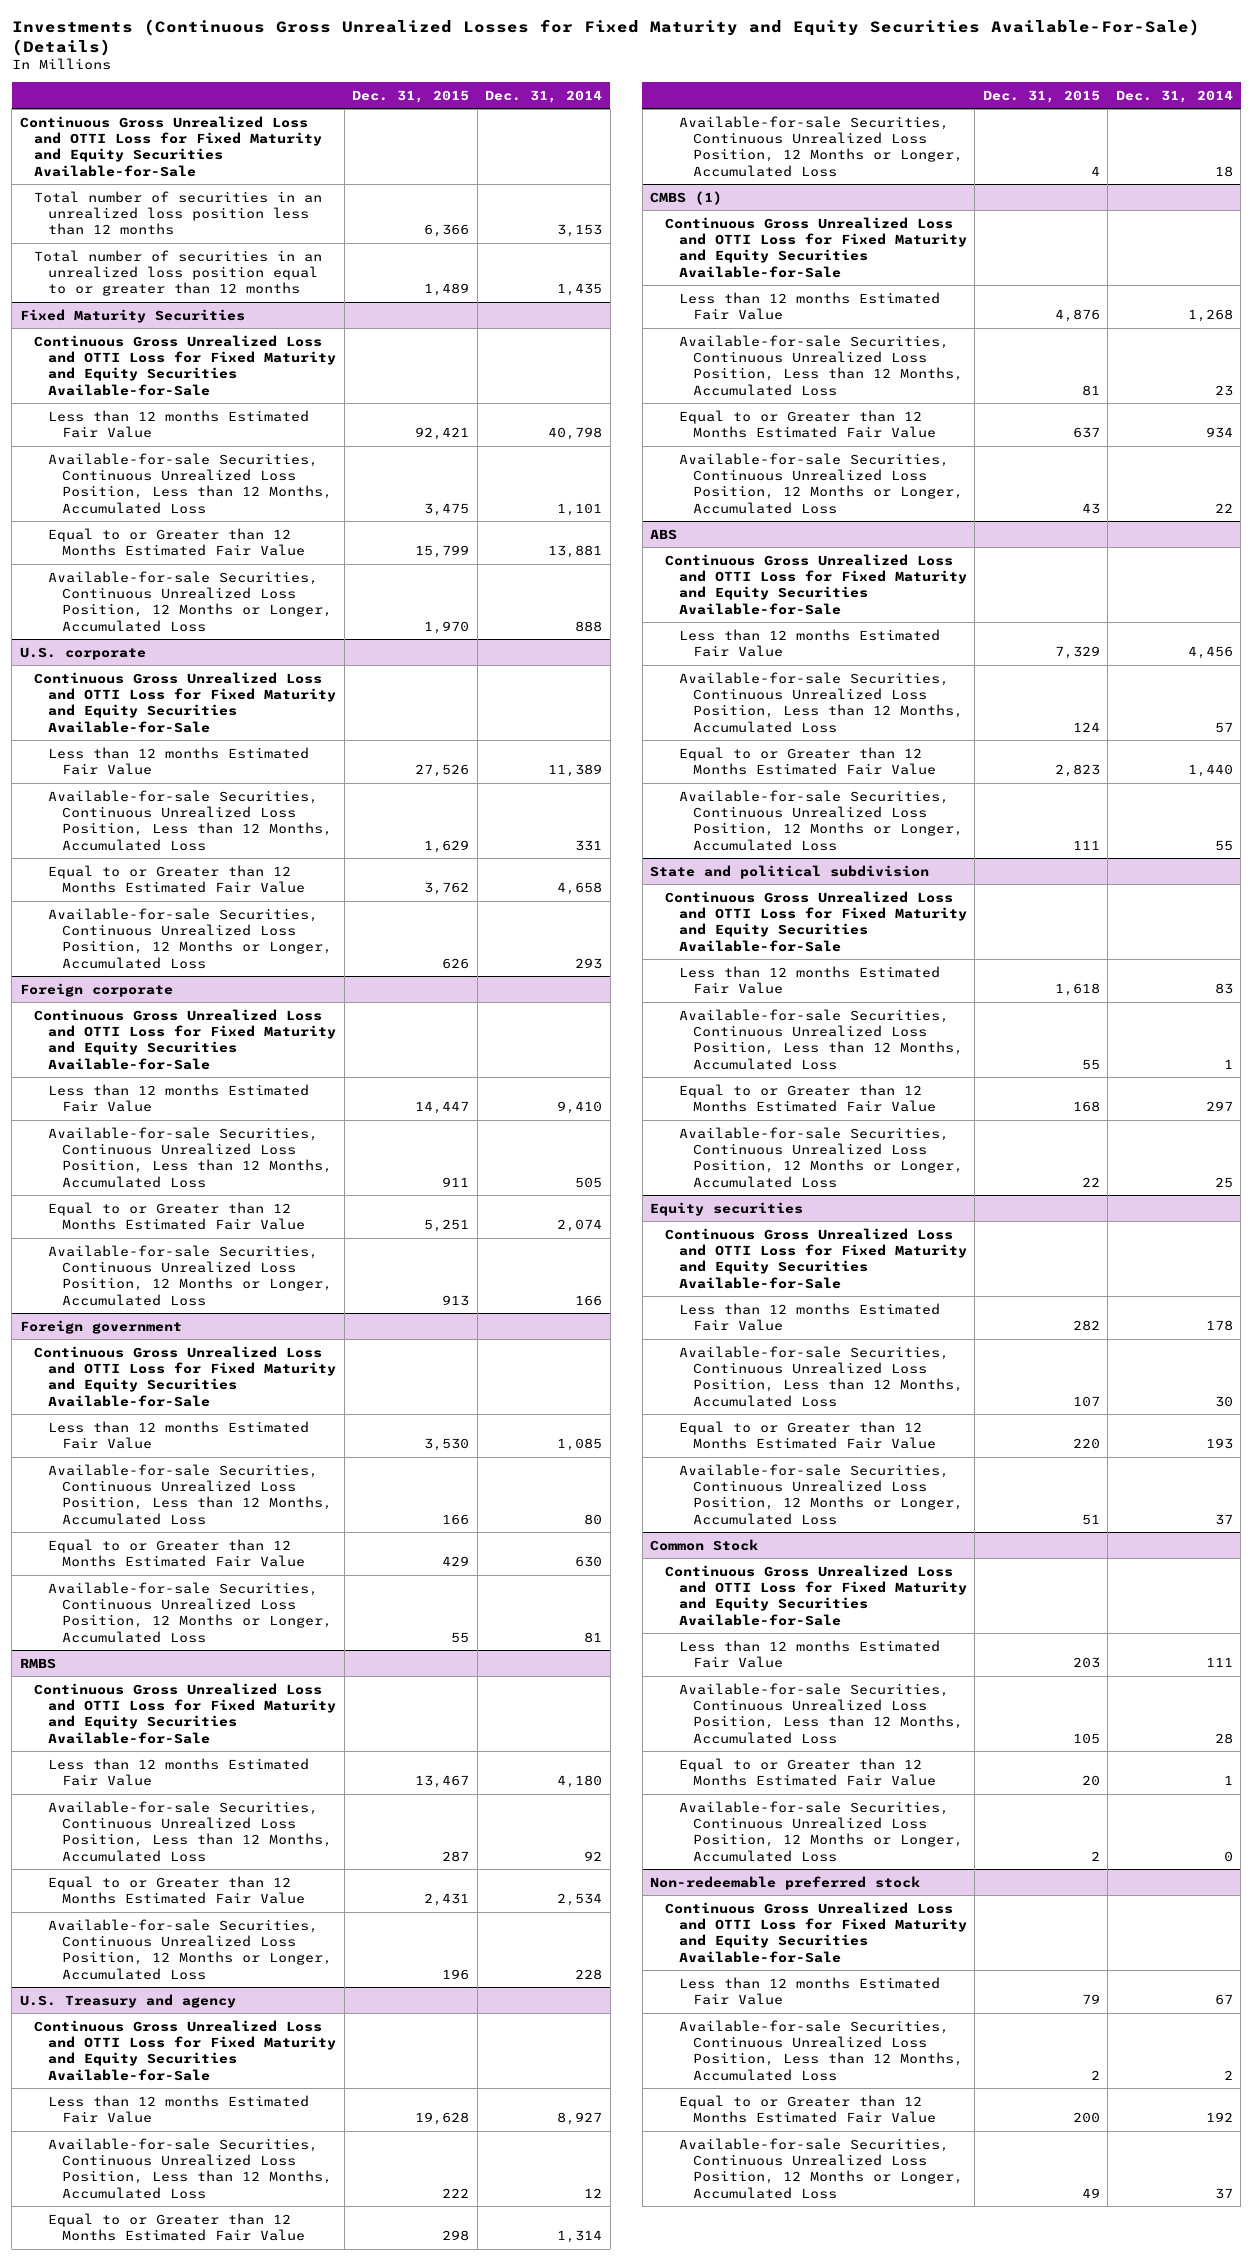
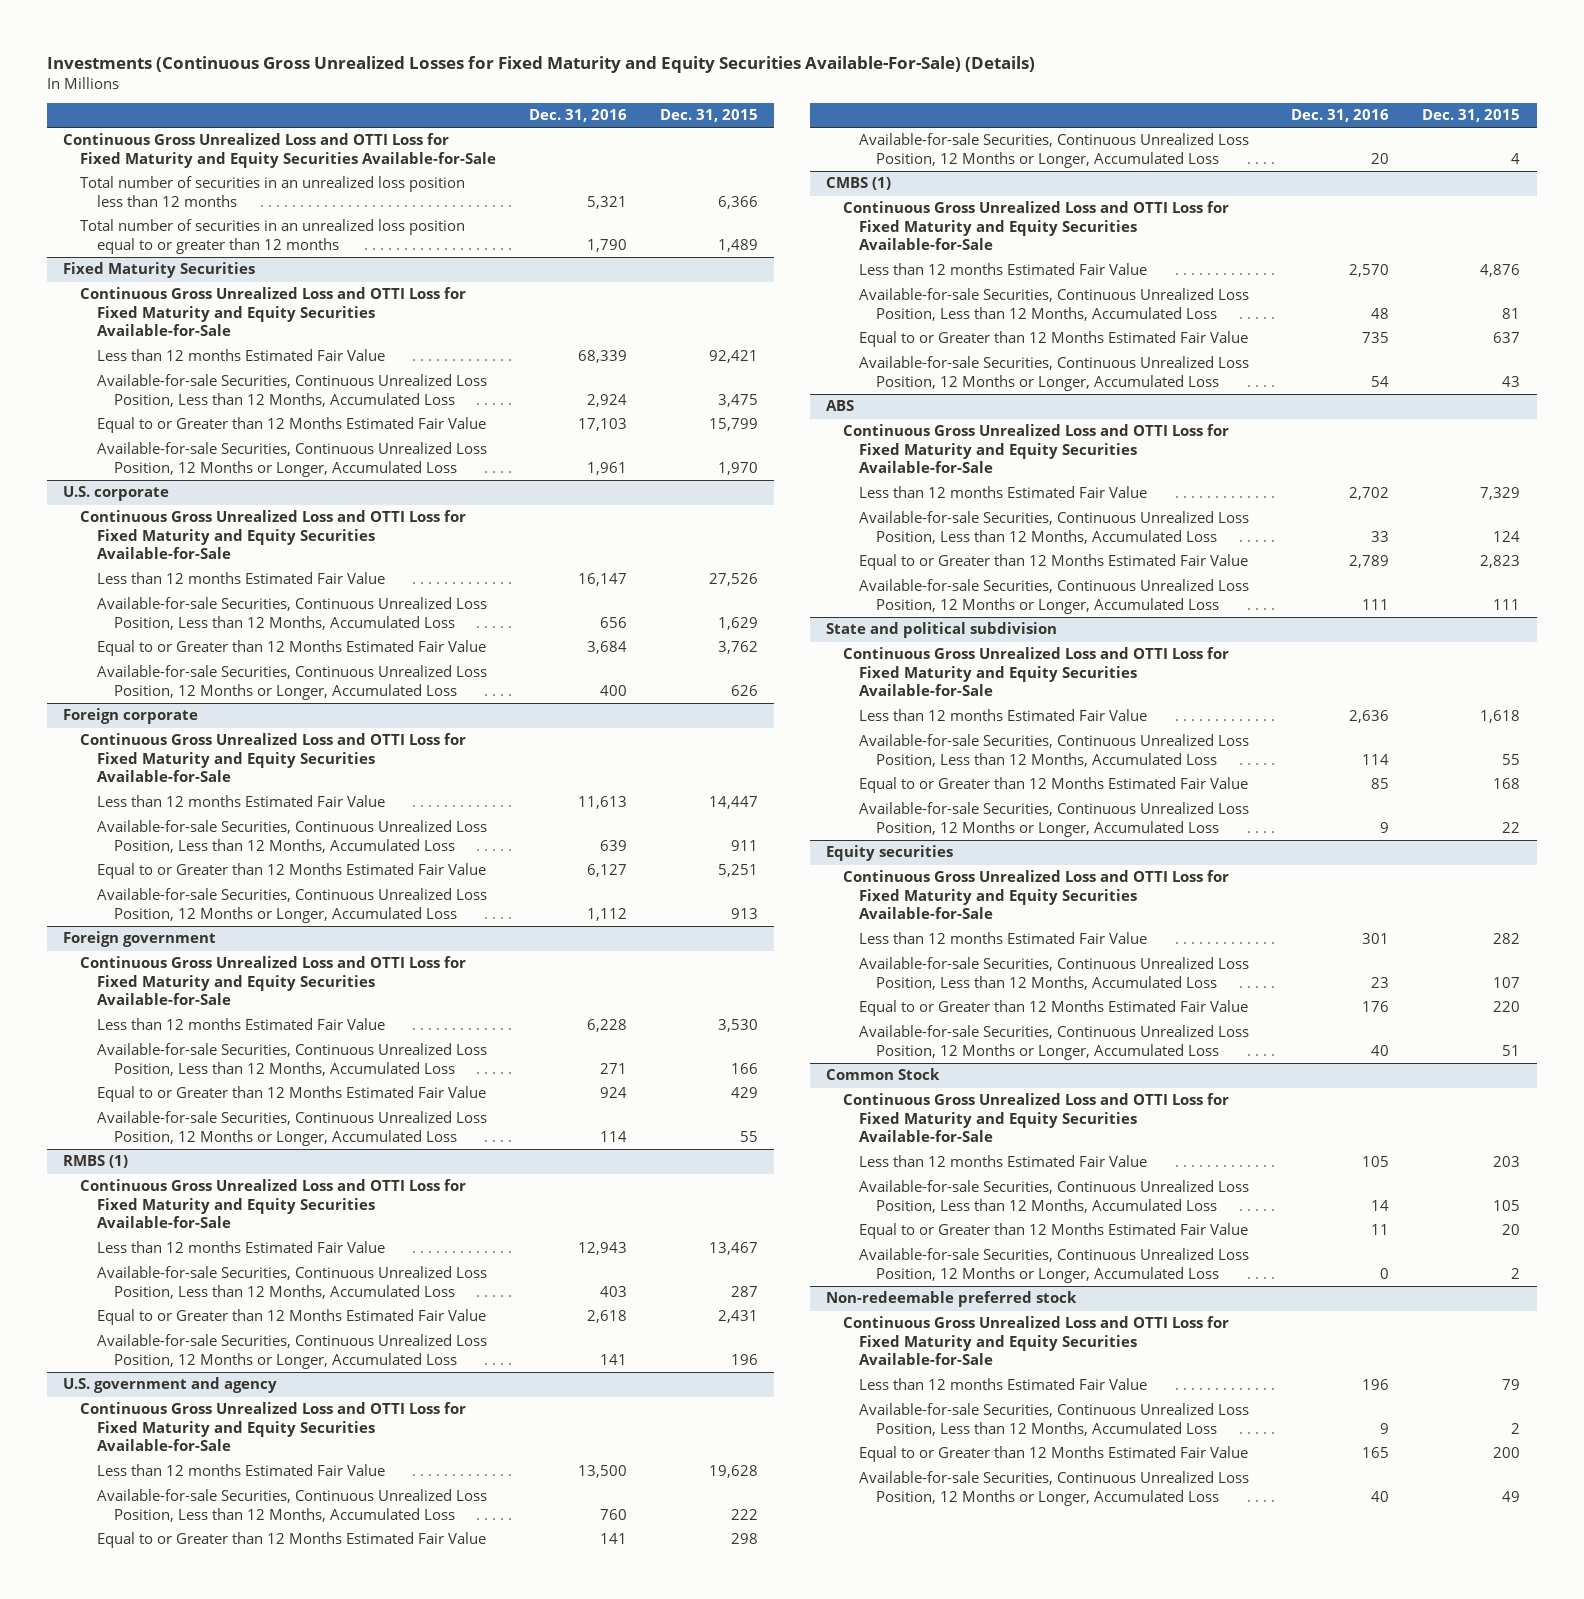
- | Dec. 31, 2015 | Dec. 31, 2014
+ | Dec. 31, 2016 | Dec. 31, 2015
- RMBS
+ RMBS (1)
- U.S. Treasury and agency
+ U.S. government and agency

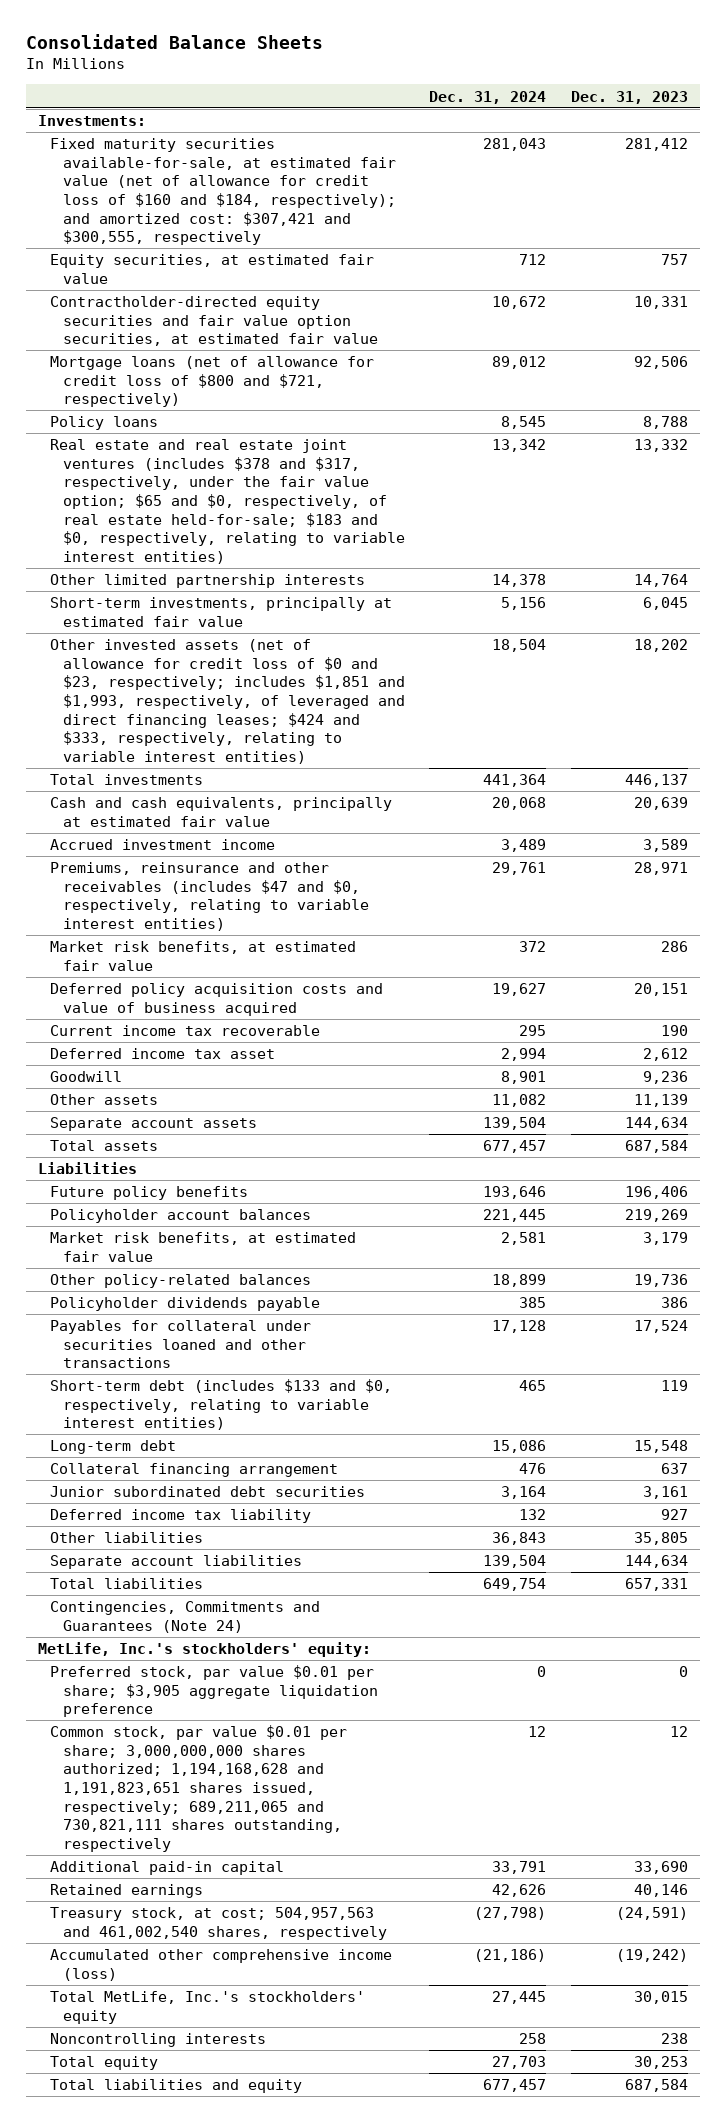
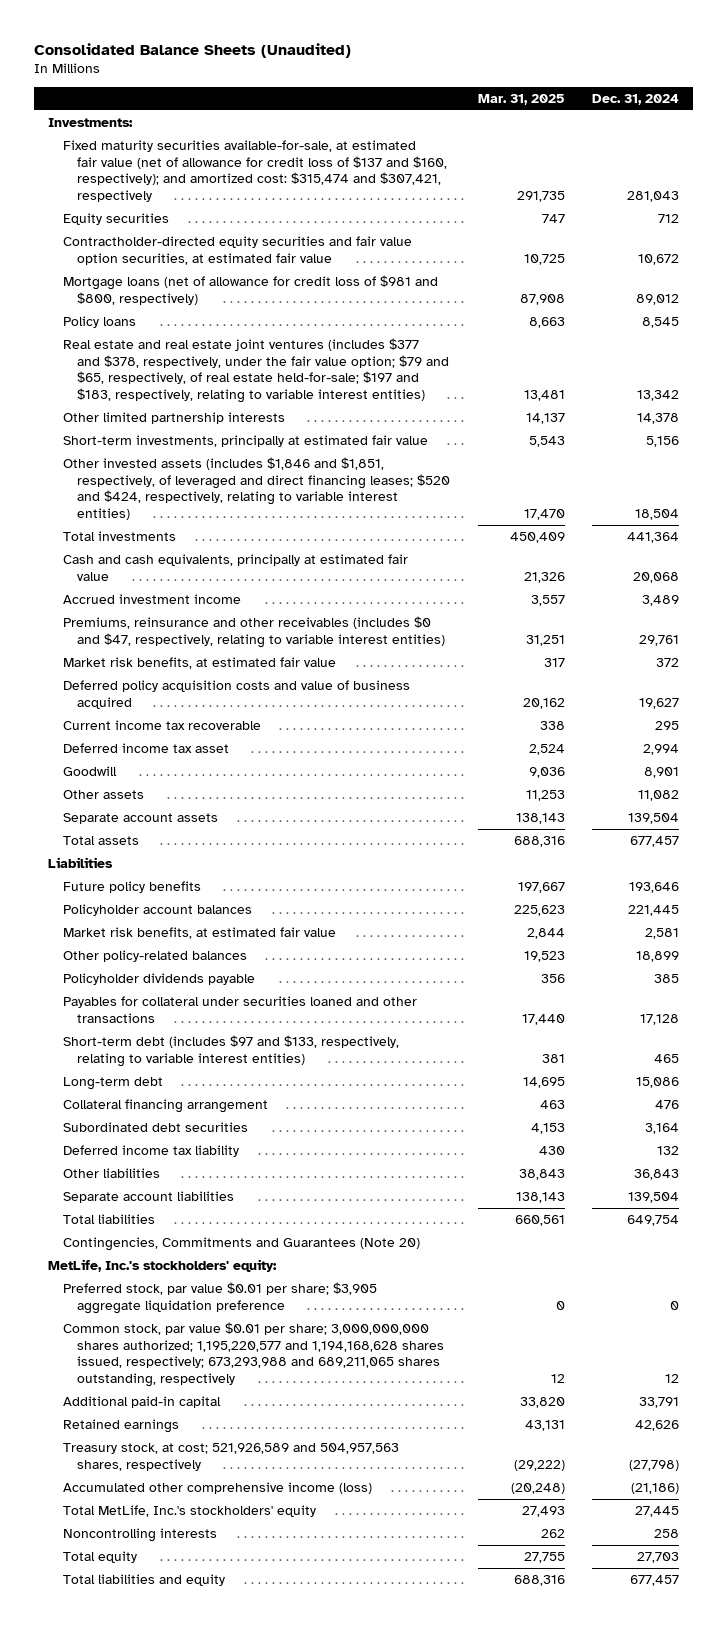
- Consolidated Balance Sheets
+ Consolidated Balance Sheets (Unaudited)
- | Dec. 31, 2024 | Dec. 31, 2023
+ | Mar. 31, 2025 | Dec. 31, 2024
- Fixed maturity securities available-for-sale, at estimated fair value (net of allowance for credit loss of $160 and $184, respectively); and amortized cost: $307,421 and $300,555, respectively | 281,043 | 281,412
- Equity securities, at estimated fair value | 712 | 757
+ Fixed maturity securities available-for-sale, at estimated fair value (net of allowance for credit loss of $137 and $160, respectively); and amortized cost: $315,474 and $307,421, respectively | 291,735 | 281,043
+ Equity securities | 747 | 712
- Mortgage loans (net of allowance for credit loss of $800 and $721, respectively) | 89,012 | 92,506
+ Mortgage loans (net of allowance for credit loss of $981 and $800, respectively) | 87,908 | 89,012
- Real estate and real estate joint ventures (includes $378 and $317, respectively, under the fair value option; $65 and $0, respectively, of real estate held-for-sale; $183 and $0, respectively, relating to variable interest entities) | 13,342 | 13,332
+ Real estate and real estate joint ventures (includes $377 and $378, respectively, under the fair value option; $79 and $65, respectively, of real estate held-for-sale; $197 and $183, respectively, relating to variable interest entities) | 13,481 | 13,342
- Other invested assets (net of allowance for credit loss of $0 and $23, respectively; includes $1,851 and $1,993, respectively, of leveraged and direct financing leases; $424 and $333, respectively, relating to variable interest entities) | 18,504 | 18,202
+ Other invested assets (includes $1,846 and $1,851, respectively, of leveraged and direct financing leases; $520 and $424, respectively, relating to variable interest entities) | 17,470 | 18,504
- Premiums, reinsurance and other receivables (includes $47 and $0, respectively, relating to variable interest entities) | 29,761 | 28,971
+ Premiums, reinsurance and other receivables (includes $0 and $47, respectively, relating to variable interest entities) | 31,251 | 29,761
- Short-term debt (includes $133 and $0, respectively, relating to variable interest entities) | 465 | 119
+ Short-term debt (includes $97 and $133, respectively, relating to variable interest entities) | 381 | 465
- Junior subordinated debt securities | 3,164 | 3,161
+ Subordinated debt securities | 4,153 | 3,164
- Contingencies, Commitments and Guarantees (Note 24)
+ Contingencies, Commitments and Guarantees (Note 20)
- Common stock, par value $0.01 per share; 3,000,000,000 shares authorized; 1,194,168,628 and 1,191,823,651 shares issued, respectively; 689,211,065 and 730,821,111 shares outstanding, respectively | 12 | 12
+ Common stock, par value $0.01 per share; 3,000,000,000 shares authorized; 1,195,220,577 and 1,194,168,628 shares issued, respectively; 673,293,988 and 689,211,065 shares outstanding, respectively | 12 | 12
- Treasury stock, at cost; 504,957,563 and 461,002,540 shares, respectively | (27,798) | (24,591)
+ Treasury stock, at cost; 521,926,589 and 504,957,563 shares, respectively | (29,222) | (27,798)

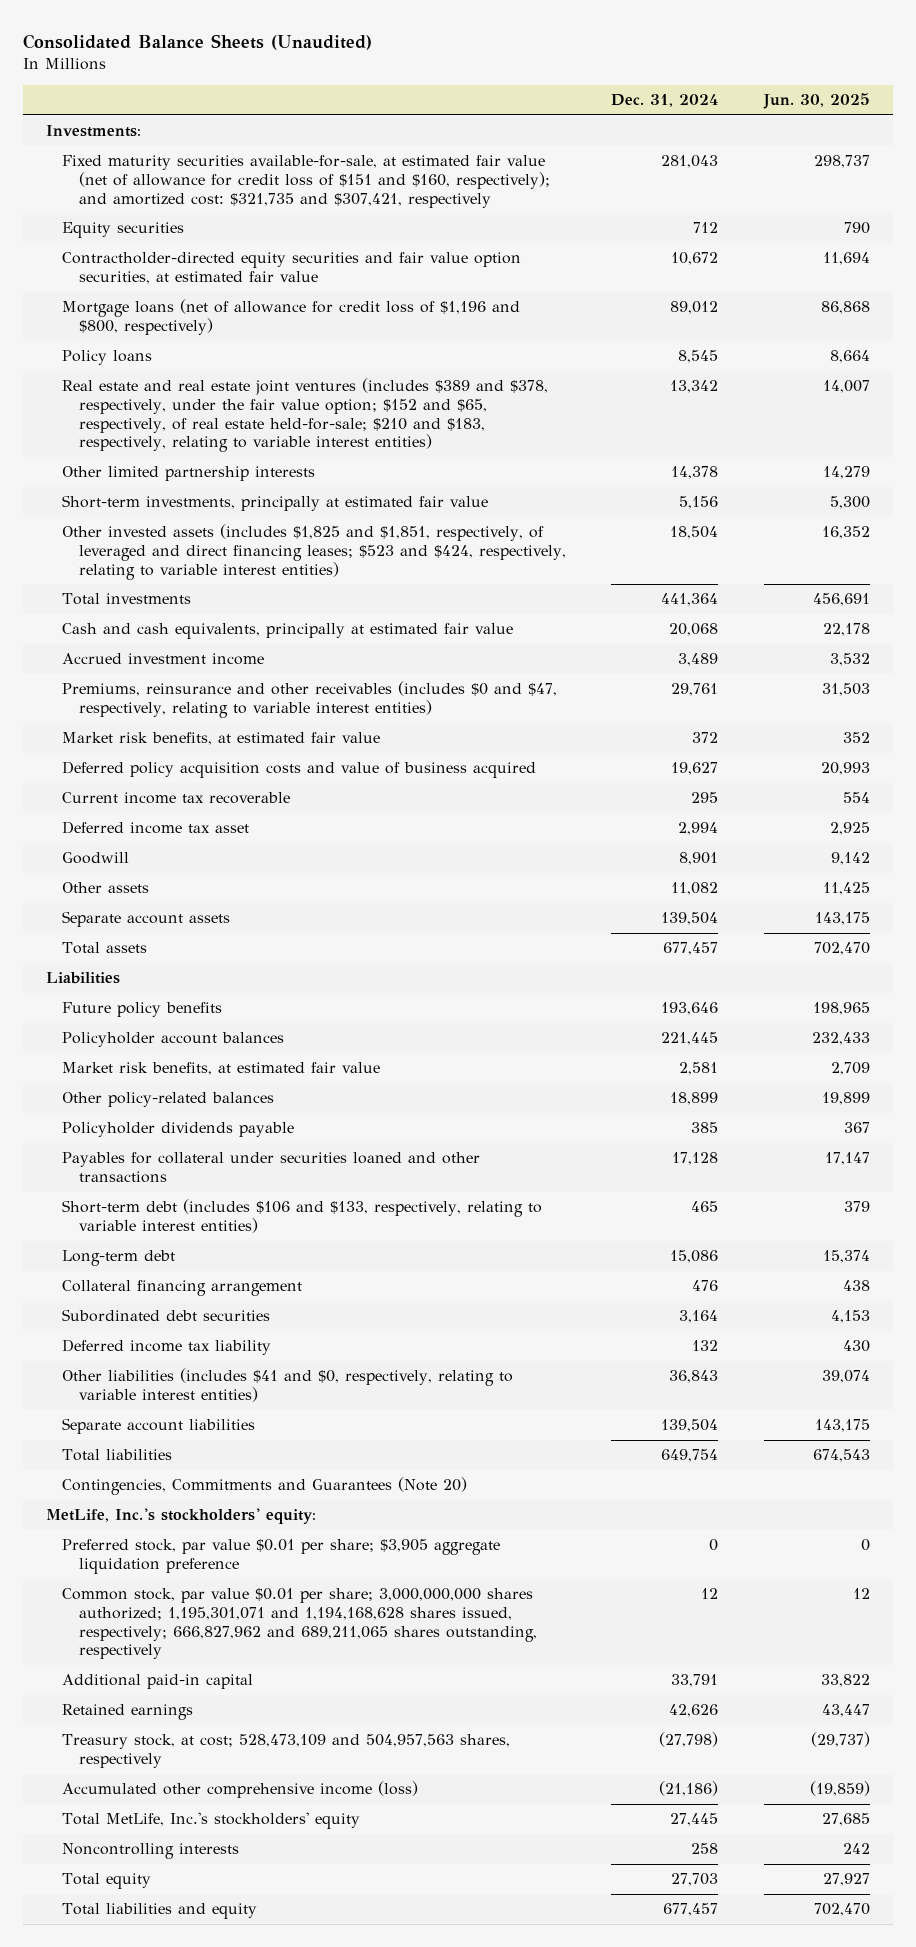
- | Mar. 31, 2025 | Dec. 31, 2024
+ | Dec. 31, 2024 | Jun. 30, 2025
- Fixed maturity securities available-for-sale, at estimated fair value (net of allowance for credit loss of $137 and $160, respectively); and amortized cost: $315,474 and $307,421, respectively | 291,735 | 281,043
+ Fixed maturity securities available-for-sale, at estimated fair value (net of allowance for credit loss of $151 and $160, respectively); and amortized cost: $321,735 and $307,421, respectively | 281,043 | 298,737
- Mortgage loans (net of allowance for credit loss of $981 and $800, respectively) | 87,908 | 89,012
+ Mortgage loans (net of allowance for credit loss of $1,196 and $800, respectively) | 89,012 | 86,868
- Real estate and real estate joint ventures (includes $377 and $378, respectively, under the fair value option; $79 and $65, respectively, of real estate held-for-sale; $197 and $183, respectively, relating to variable interest entities) | 13,481 | 13,342
+ Real estate and real estate joint ventures (includes $389 and $378, respectively, under the fair value option; $152 and $65, respectively, of real estate held-for-sale; $210 and $183, respectively, relating to variable interest entities) | 13,342 | 14,007
- Other invested assets (includes $1,846 and $1,851, respectively, of leveraged and direct financing leases; $520 and $424, respectively, relating to variable interest entities) | 17,470 | 18,504
+ Other invested assets (includes $1,825 and $1,851, respectively, of leveraged and direct financing leases; $523 and $424, respectively, relating to variable interest entities) | 18,504 | 16,352
- Short-term debt (includes $97 and $133, respectively, relating to variable interest entities) | 381 | 465
+ Short-term debt (includes $106 and $133, respectively, relating to variable interest entities) | 465 | 379
- Other liabilities | 38,843 | 36,843
+ Other liabilities (includes $41 and $0, respectively, relating to variable interest entities) | 36,843 | 39,074
- Common stock, par value $0.01 per share; 3,000,000,000 shares authorized; 1,195,220,577 and 1,194,168,628 shares issued, respectively; 673,293,988 and 689,211,065 shares outstanding, respectively | 12 | 12
+ Common stock, par value $0.01 per share; 3,000,000,000 shares authorized; 1,195,301,071 and 1,194,168,628 shares issued, respectively; 666,827,962 and 689,211,065 shares outstanding, respectively | 12 | 12
- Treasury stock, at cost; 521,926,589 and 504,957,563 shares, respectively | (29,222) | (27,798)
+ Treasury stock, at cost; 528,473,109 and 504,957,563 shares, respectively | (27,798) | (29,737)

